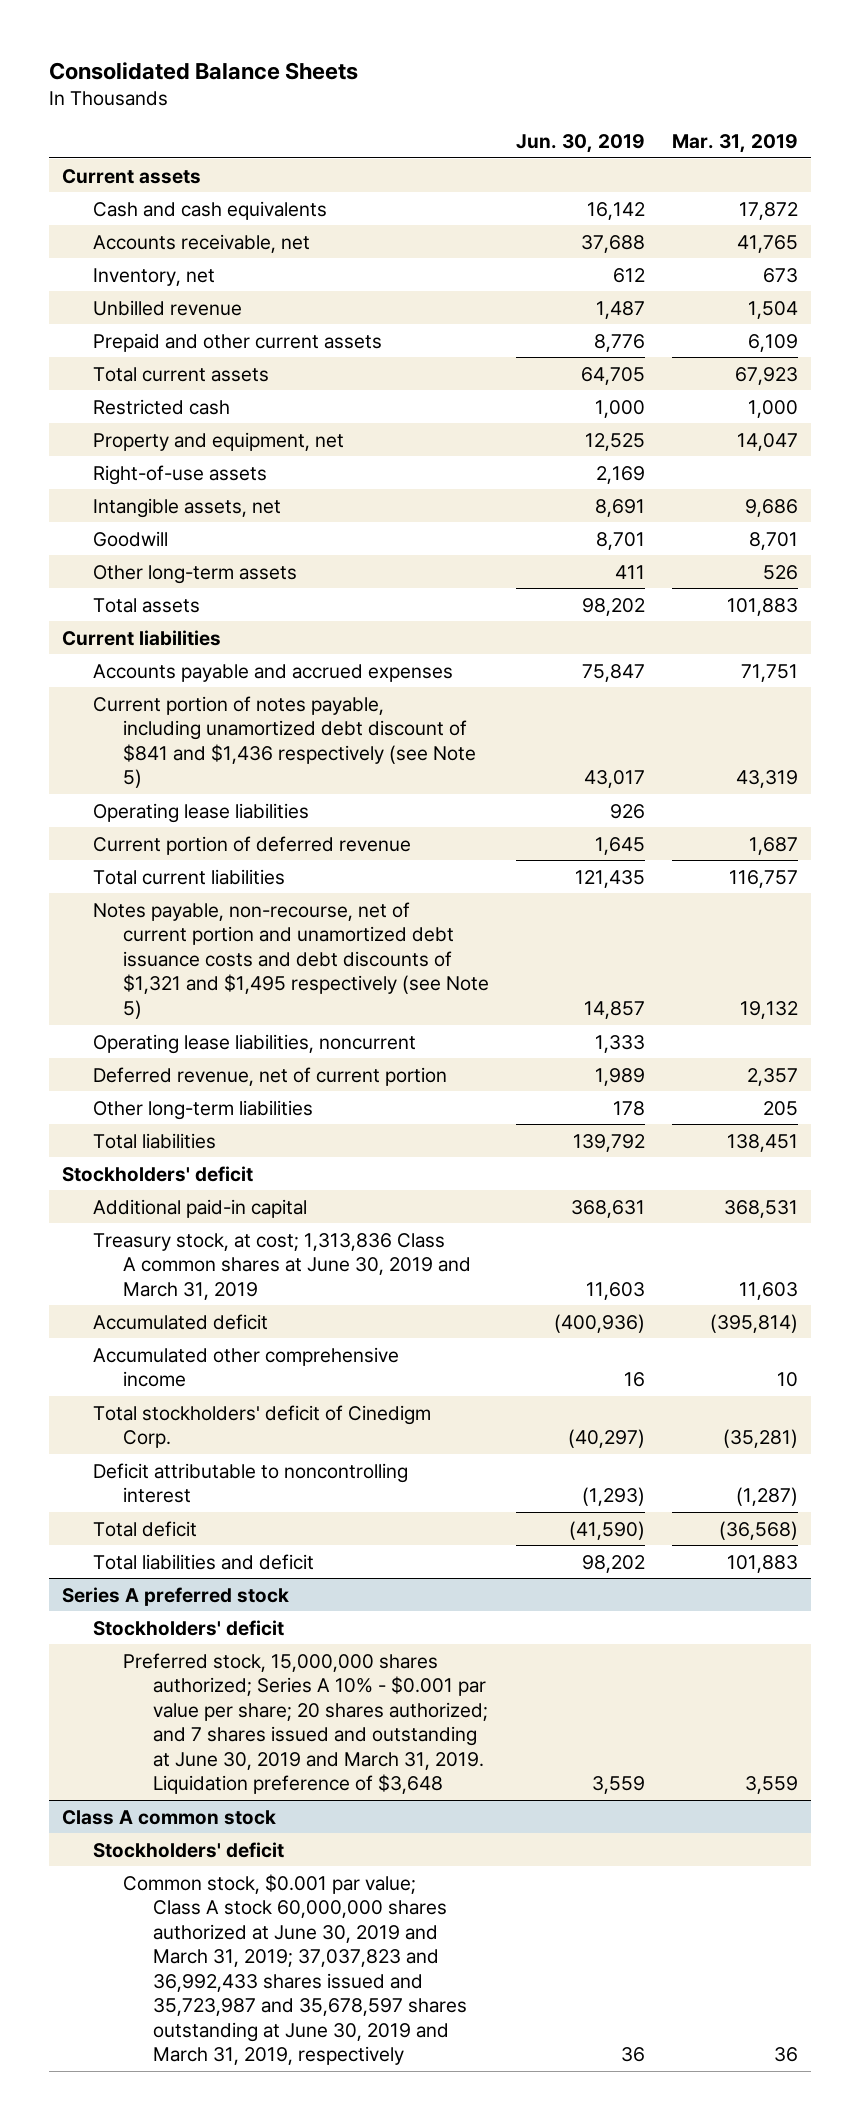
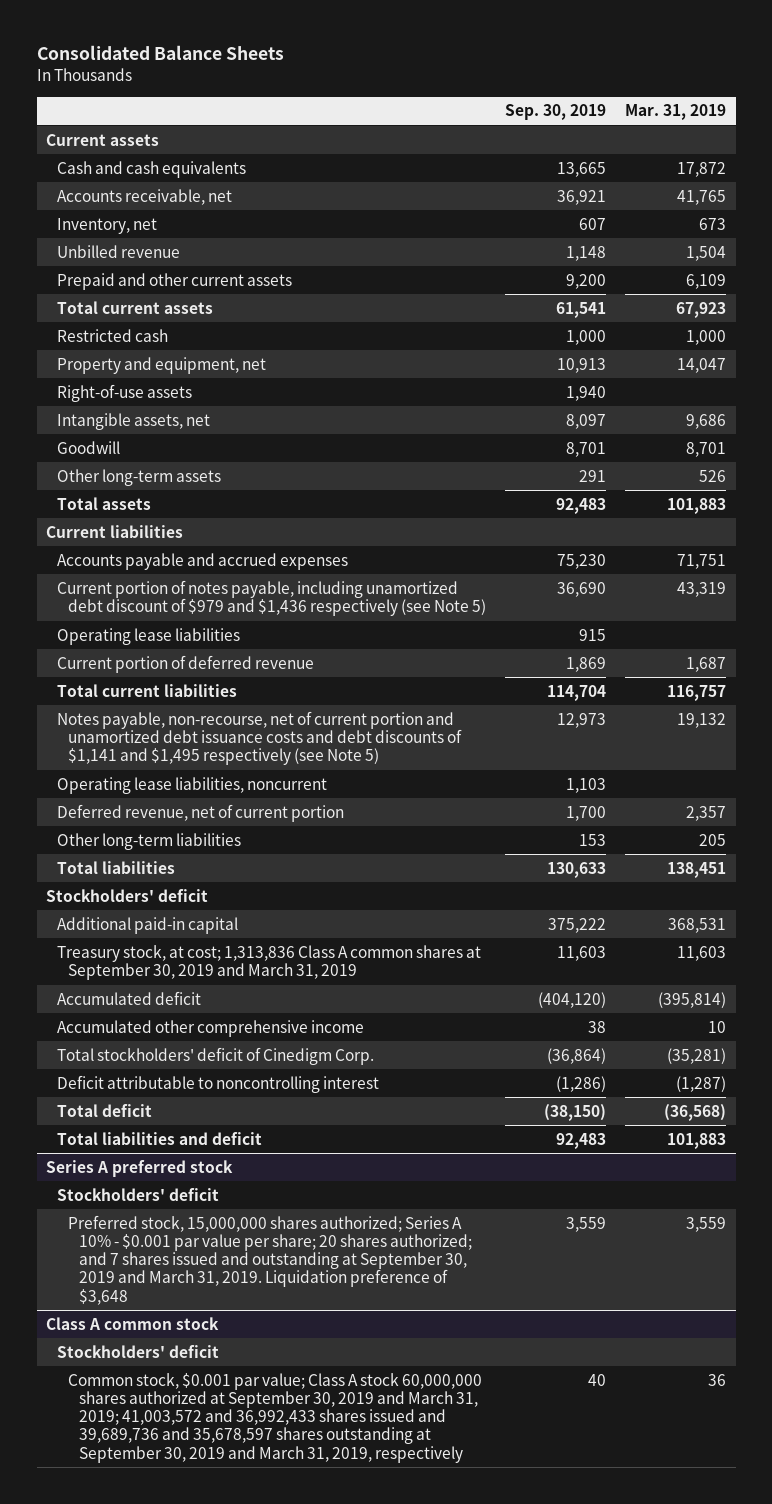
- | Jun. 30, 2019 | Mar. 31, 2019
+ | Sep. 30, 2019 | Mar. 31, 2019
- Current portion of notes payable, including unamortized debt discount of $841 and $1,436 respectively (see Note 5) | 43,017 | 43,319
+ Current portion of notes payable, including unamortized debt discount of $979 and $1,436 respectively (see Note 5) | 36,690 | 43,319
- Notes payable, non-recourse, net of current portion and unamortized debt issuance costs and debt discounts of $1,321 and $1,495 respectively (see Note 5) | 14,857 | 19,132
+ Notes payable, non-recourse, net of current portion and unamortized debt issuance costs and debt discounts of $1,141 and $1,495 respectively (see Note 5) | 12,973 | 19,132
- Treasury stock, at cost; 1,313,836 Class A common shares at June 30, 2019 and March 31, 2019 | 11,603 | 11,603
+ Treasury stock, at cost; 1,313,836 Class A common shares at September 30, 2019 and March 31, 2019 | 11,603 | 11,603
@ Series A preferred stock
- Preferred stock, 15,000,000 shares authorized; Series A 10% - $0.001 par value per share; 20 shares authorized; and 7 shares issued and outstanding at June 30, 2019 and March 31, 2019. Liquidation preference of $3,648 | 3,559 | 3,559
+ Preferred stock, 15,000,000 shares authorized; Series A 10% - $0.001 par value per share; 20 shares authorized; and 7 shares issued and outstanding at September 30, 2019 and March 31, 2019. Liquidation preference of $3,648 | 3,559 | 3,559
@ Class A common stock
- Common stock, $0.001 par value; Class A stock 60,000,000 shares authorized at June 30, 2019 and March 31, 2019; 37,037,823 and 36,992,433 shares issued and 35,723,987 and 35,678,597 shares outstanding at June 30, 2019 and March 31, 2019, respectively | 36 | 36
+ Common stock, $0.001 par value; Class A stock 60,000,000 shares authorized at September 30, 2019 and March 31, 2019; 41,003,572 and 36,992,433 shares issued and 39,689,736 and 35,678,597 shares outstanding at September 30, 2019 and March 31, 2019, respectively | 40 | 36

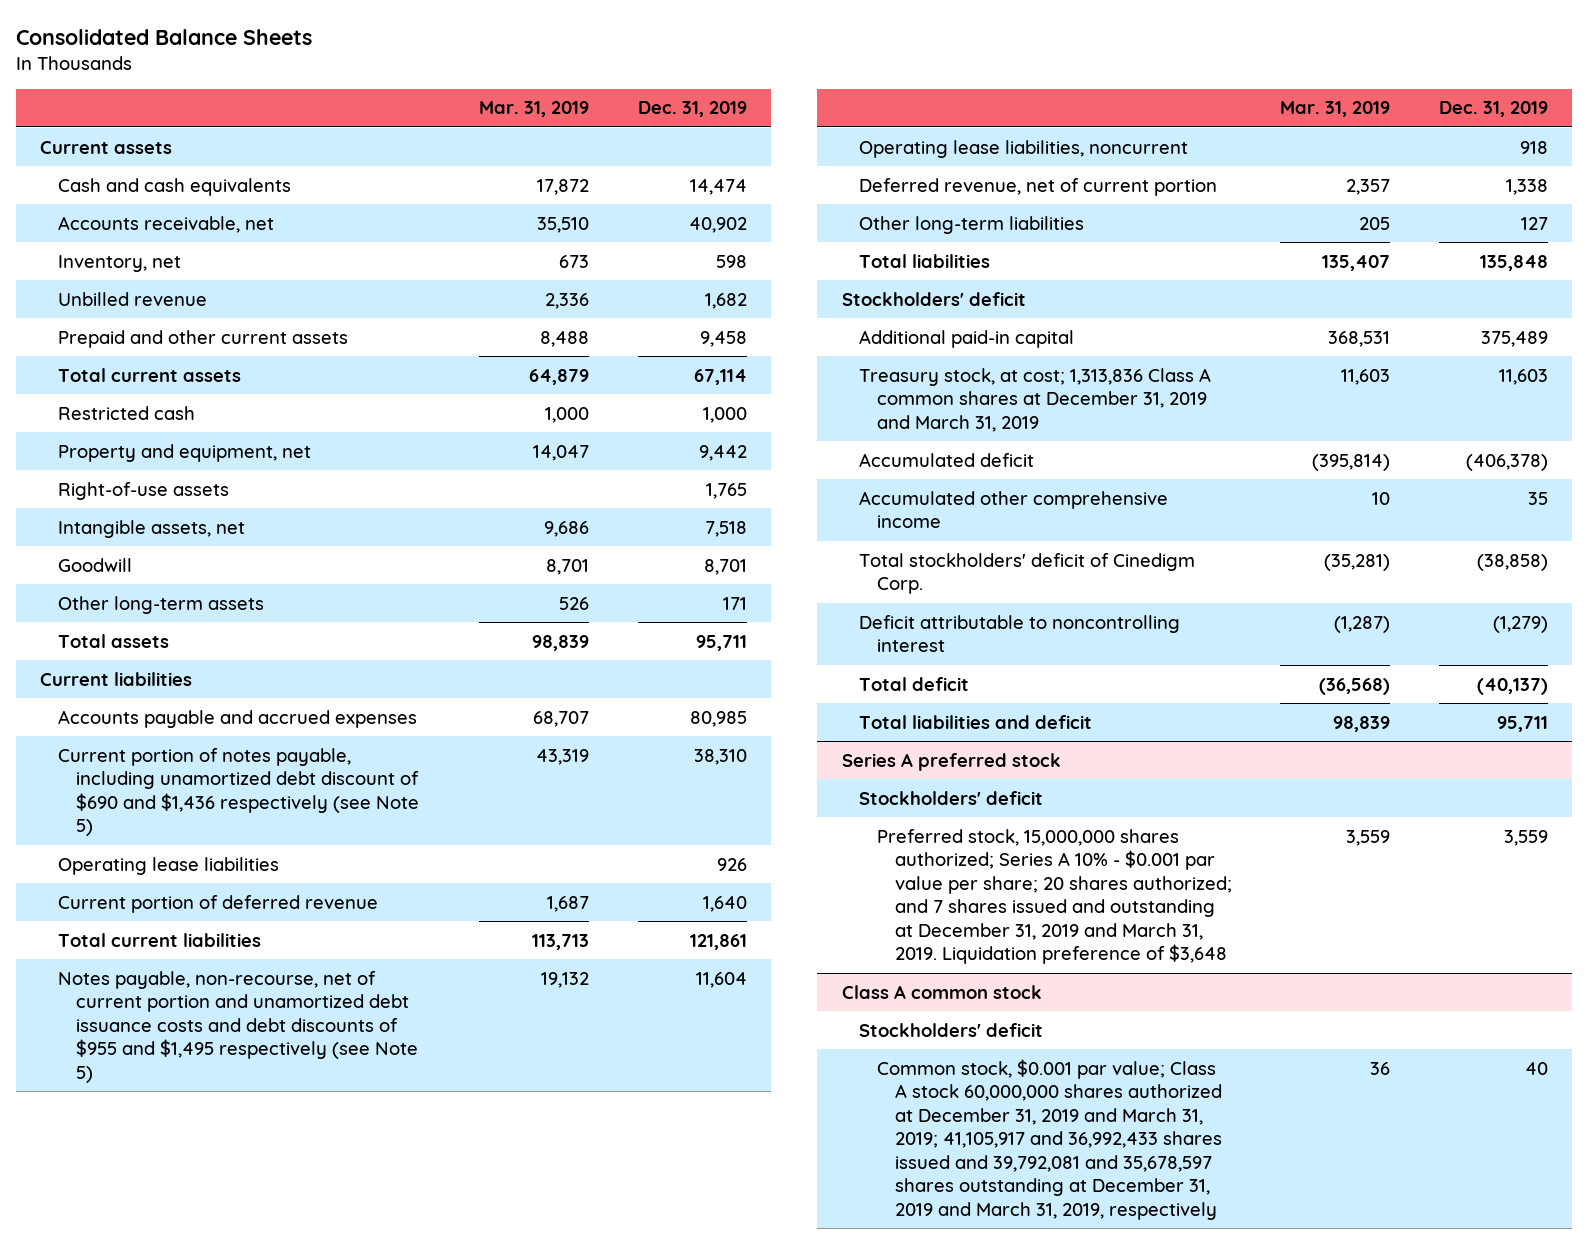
- | Sep. 30, 2019 | Mar. 31, 2019
+ | Mar. 31, 2019 | Dec. 31, 2019
- Accounts receivable, net | 36,921 | 41,765
+ Accounts receivable, net | 35,510 | 40,902
- Unbilled revenue | 1,148 | 1,504
- Prepaid and other current assets | 9,200 | 6,109
- Total current assets | 61,541 | 67,923
+ Unbilled revenue | 2,336 | 1,682
+ Prepaid and other current assets | 8,488 | 9,458
+ Total current assets | 64,879 | 67,114
- Total assets | 92,483 | 101,883
+ Total assets | 98,839 | 95,711
- Accounts payable and accrued expenses | 75,230 | 71,751
- Current portion of notes payable, including unamortized debt discount of $979 and $1,436 respectively (see Note 5) | 36,690 | 43,319
+ Accounts payable and accrued expenses | 68,707 | 80,985
+ Current portion of notes payable, including unamortized debt discount of $690 and $1,436 respectively (see Note 5) | 43,319 | 38,310
- Total current liabilities | 114,704 | 116,757
- Notes payable, non-recourse, net of current portion and unamortized debt issuance costs and debt discounts of $1,141 and $1,495 respectively (see Note 5) | 12,973 | 19,132
+ Total current liabilities | 113,713 | 121,861
+ Notes payable, non-recourse, net of current portion and unamortized debt issuance costs and debt discounts of $955 and $1,495 respectively (see Note 5) | 19,132 | 11,604
- Total liabilities | 130,633 | 138,451
+ Total liabilities | 135,407 | 135,848
- Treasury stock, at cost; 1,313,836 Class A common shares at September 30, 2019 and March 31, 2019 | 11,603 | 11,603
+ Treasury stock, at cost; 1,313,836 Class A common shares at December 31, 2019 and March 31, 2019 | 11,603 | 11,603
- Total liabilities and deficit | 92,483 | 101,883
+ Total liabilities and deficit | 98,839 | 95,711
@ Series A preferred stock
- Preferred stock, 15,000,000 shares authorized; Series A 10% - $0.001 par value per share; 20 shares authorized; and 7 shares issued and outstanding at September 30, 2019 and March 31, 2019. Liquidation preference of $3,648 | 3,559 | 3,559
+ Preferred stock, 15,000,000 shares authorized; Series A 10% - $0.001 par value per share; 20 shares authorized; and 7 shares issued and outstanding at December 31, 2019 and March 31, 2019. Liquidation preference of $3,648 | 3,559 | 3,559
@ Class A common stock
- Common stock, $0.001 par value; Class A stock 60,000,000 shares authorized at September 30, 2019 and March 31, 2019; 41,003,572 and 36,992,433 shares issued and 39,689,736 and 35,678,597 shares outstanding at September 30, 2019 and March 31, 2019, respectively | 40 | 36
+ Common stock, $0.001 par value; Class A stock 60,000,000 shares authorized at December 31, 2019 and March 31, 2019; 41,105,917 and 36,992,433 shares issued and 39,792,081 and 35,678,597 shares outstanding at December 31, 2019 and March 31, 2019, respectively | 36 | 40

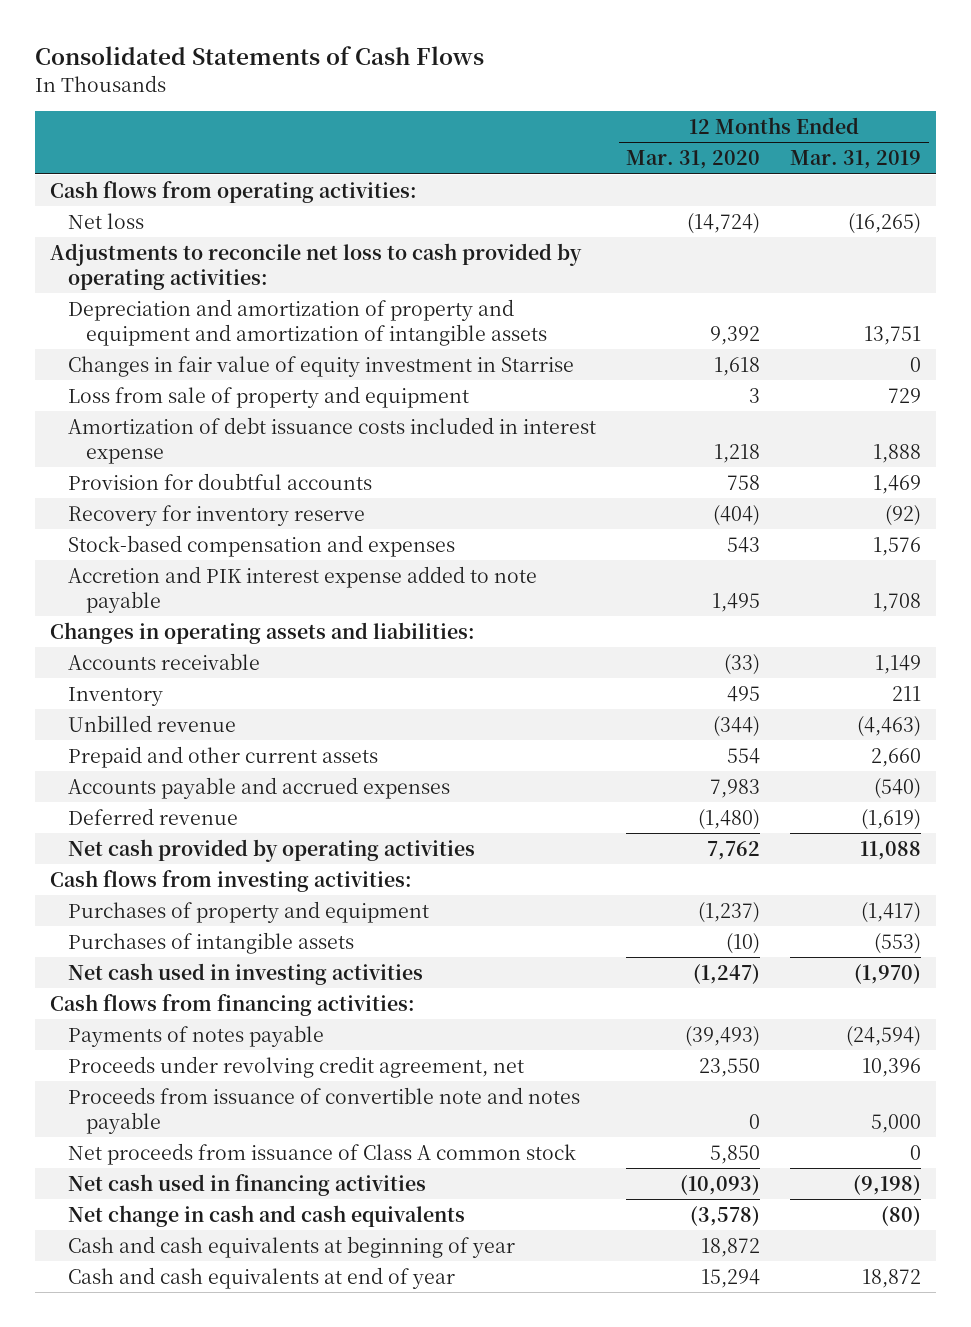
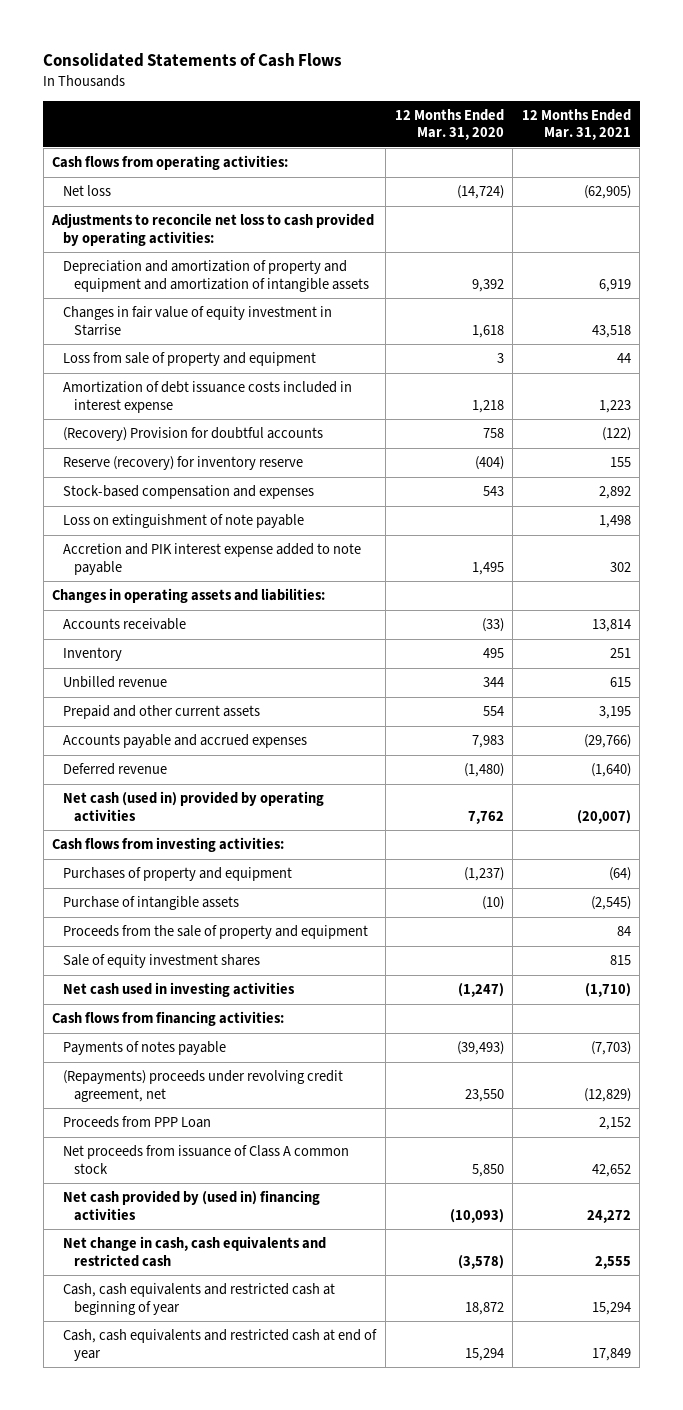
- | 12 Months Ended Mar. 31, 2020 | 12 Months Ended Mar. 31, 2019
+ | 12 Months Ended Mar. 31, 2020 | 12 Months Ended Mar. 31, 2021
- Provision for doubtful accounts | 758 | 1,469
- Recovery for inventory reserve | (404) | (92)
+ (Recovery) Provision for doubtful accounts | 758 | (122)
+ Reserve (recovery) for inventory reserve | (404) | 155
+ Loss on extinguishment of note payable | | 1,498
- Unbilled revenue | (344) | (4,463)
+ Unbilled revenue | 344 | 615
- Net cash provided by operating activities | 7,762 | 11,088
+ Net cash (used in) provided by operating activities | 7,762 | (20,007)
- Purchases of intangible assets | (10) | (553)
+ Purchase of intangible assets | (10) | (2,545)
+ Proceeds from the sale of property and equipment | | 84
+ Sale of equity investment shares | | 815
- Proceeds under revolving credit agreement, net | 23,550 | 10,396
- Proceeds from issuance of convertible note and notes payable | 0 | 5,000
+ (Repayments) proceeds under revolving credit agreement, net | 23,550 | (12,829)
+ Proceeds from PPP Loan | | 2,152
- Net cash used in financing activities | (10,093) | (9,198)
- Net change in cash and cash equivalents | (3,578) | (80)
- Cash and cash equivalents at beginning of year | 18,872 |
- Cash and cash equivalents at end of year | 15,294 | 18,872
+ Net cash provided by (used in) financing activities | (10,093) | 24,272
+ Net change in cash, cash equivalents and restricted cash | (3,578) | 2,555
+ Cash, cash equivalents and restricted cash at beginning of year | 18,872 | 15,294
+ Cash, cash equivalents and restricted cash at end of year | 15,294 | 17,849

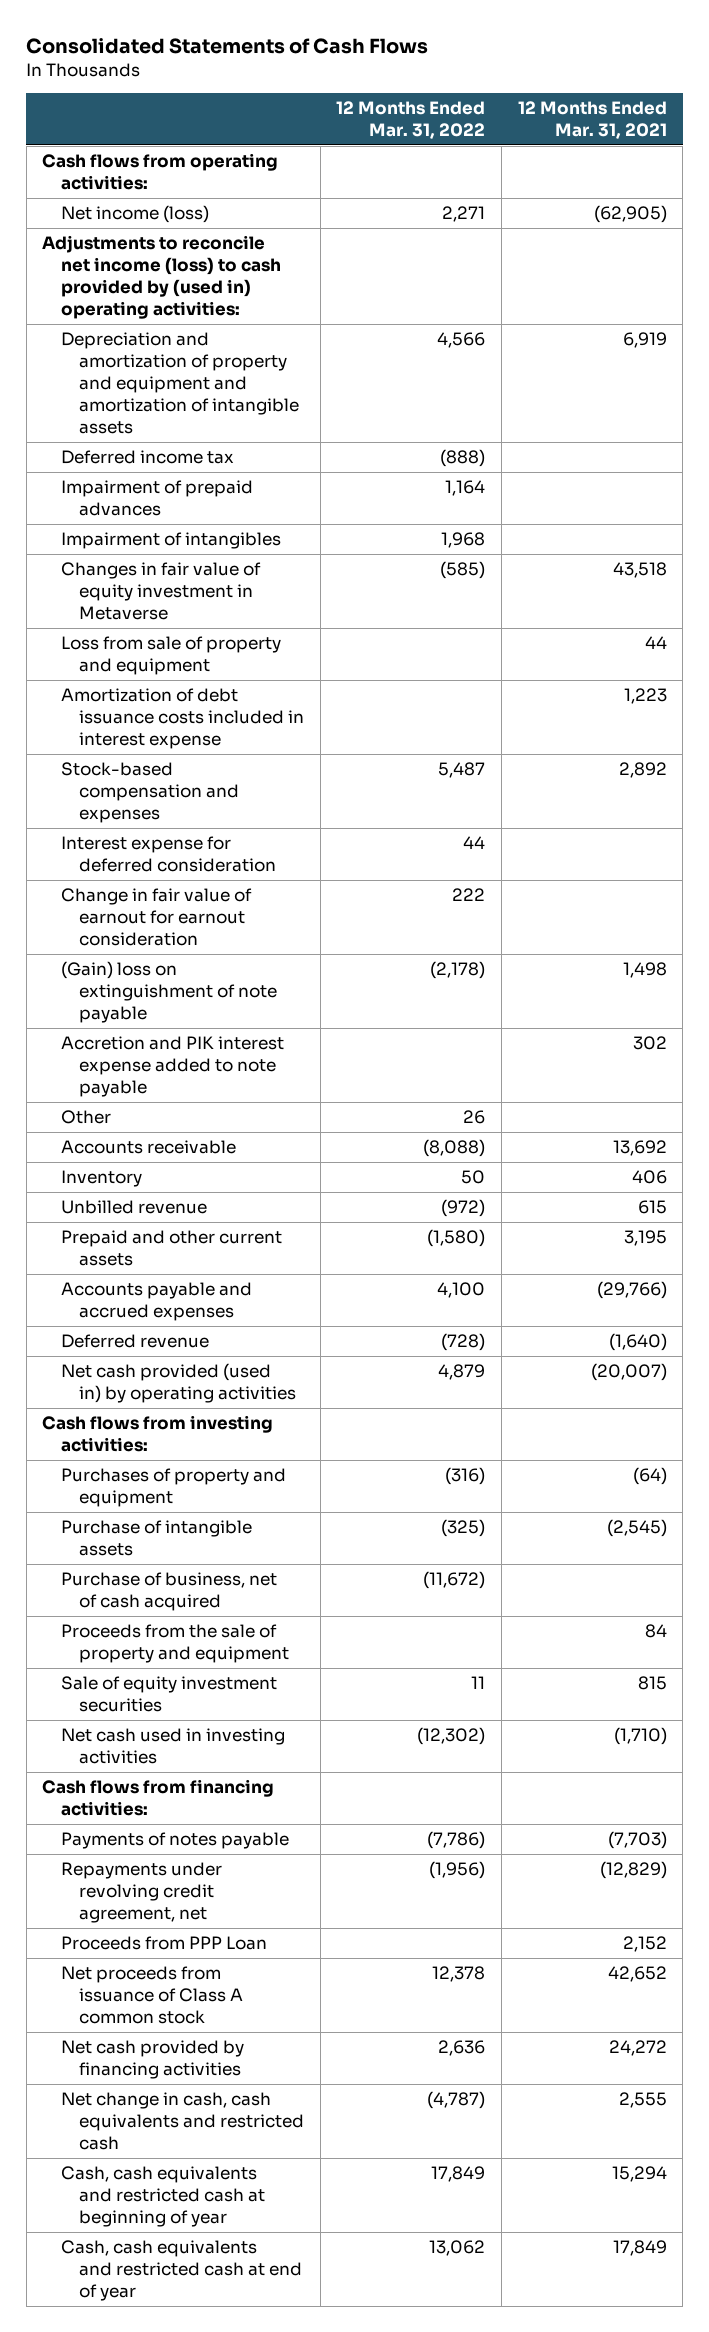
- | 12 Months Ended Mar. 31, 2020 | 12 Months Ended Mar. 31, 2021
+ | 12 Months Ended Mar. 31, 2022 | 12 Months Ended Mar. 31, 2021
- Net loss | (14,724) | (62,905)
- Adjustments to reconcile net loss to cash provided by operating activities:
+ Net income (loss) | 2,271 | (62,905)
+ Adjustments to reconcile net income (loss) to cash provided by (used in) operating activities:
- Changes in fair value of equity investment in Starrise | 1,618 | 43,518
+ Deferred income tax | (888) |
+ Impairment of prepaid advances | 1,164 |
+ Impairment of intangibles | 1,968 |
+ Changes in fair value of equity investment in Metaverse | (585) | 43,518
- (Recovery) Provision for doubtful accounts | 758 | (122)
- Reserve (recovery) for inventory reserve | (404) | 155
- Loss on extinguishment of note payable | | 1,498
+ Interest expense for deferred consideration | 44 |
+ Change in fair value of earnout for earnout consideration | 222 |
+ (Gain) loss on extinguishment of note payable | (2,178) | 1,498
- Changes in operating assets and liabilities:
- Accounts receivable | (33) | 13,814
- Inventory | 495 | 251
+ Other | 26 |
+ Accounts receivable | (8,088) | 13,692
+ Inventory | 50 | 406
- Net cash (used in) provided by operating activities | 7,762 | (20,007)
+ Net cash provided (used in) by operating activities | 4,879 | (20,007)
+ Purchase of business, net of cash acquired | (11,672) |
- Sale of equity investment shares | | 815
+ Sale of equity investment securities | 11 | 815
- (Repayments) proceeds under revolving credit agreement, net | 23,550 | (12,829)
+ Repayments under revolving credit agreement, net | (1,956) | (12,829)
- Net cash provided by (used in) financing activities | (10,093) | 24,272
+ Net cash provided by financing activities | 2,636 | 24,272

